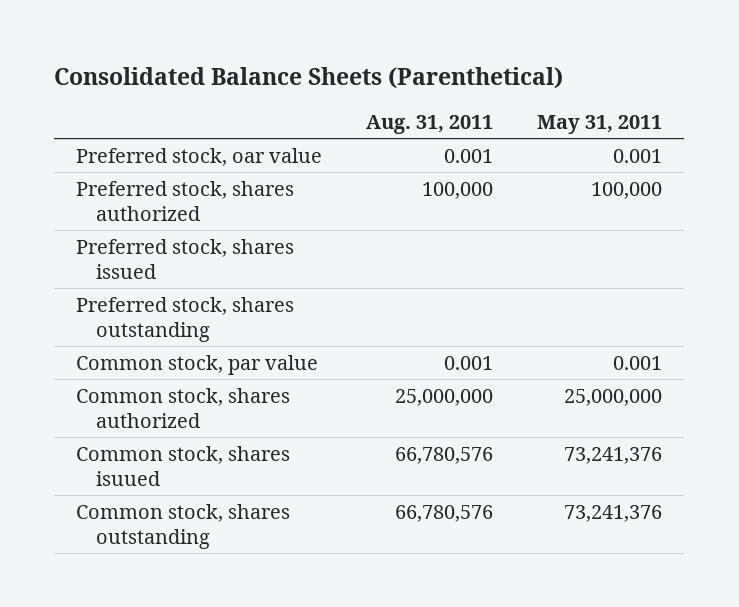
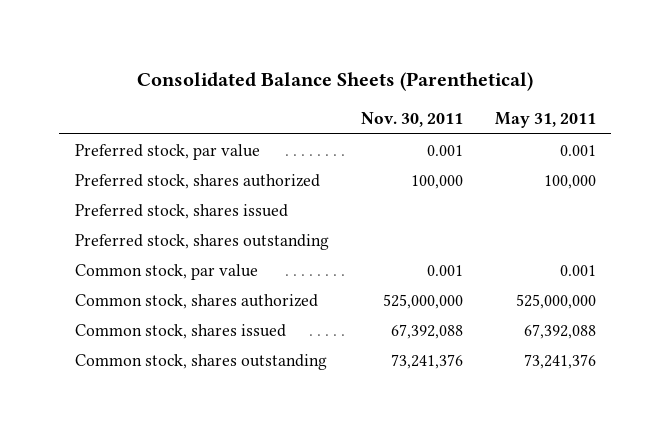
- | Aug. 31, 2011 | May 31, 2011
+ | Nov. 30, 2011 | May 31, 2011
- Preferred stock, oar value | 0.001 | 0.001
+ Preferred stock, par value | 0.001 | 0.001
- Common stock, shares authorized | 25,000,000 | 25,000,000
- Common stock, shares isuued | 66,780,576 | 73,241,376
+ Common stock, shares authorized | 525,000,000 | 525,000,000
+ Common stock, shares issued | 67,392,088 | 67,392,088

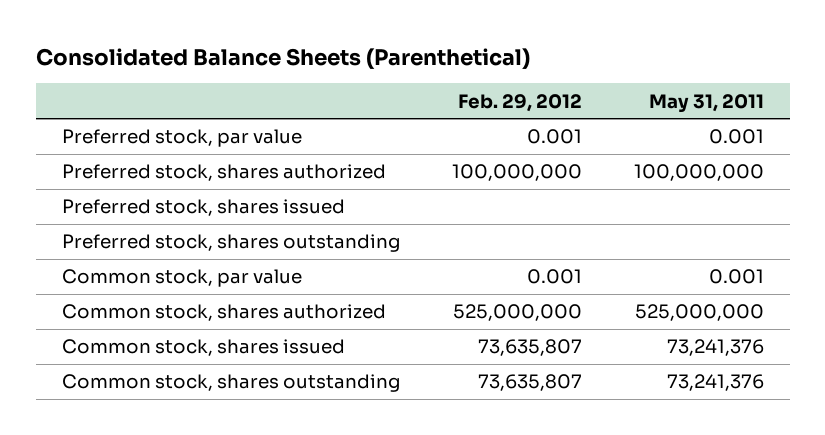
- | Nov. 30, 2011 | May 31, 2011
+ | Feb. 29, 2012 | May 31, 2011
- Preferred stock, shares authorized | 100,000 | 100,000
+ Preferred stock, shares authorized | 100,000,000 | 100,000,000
- Common stock, shares issued | 67,392,088 | 67,392,088
+ Common stock, shares issued | 73,635,807 | 73,241,376

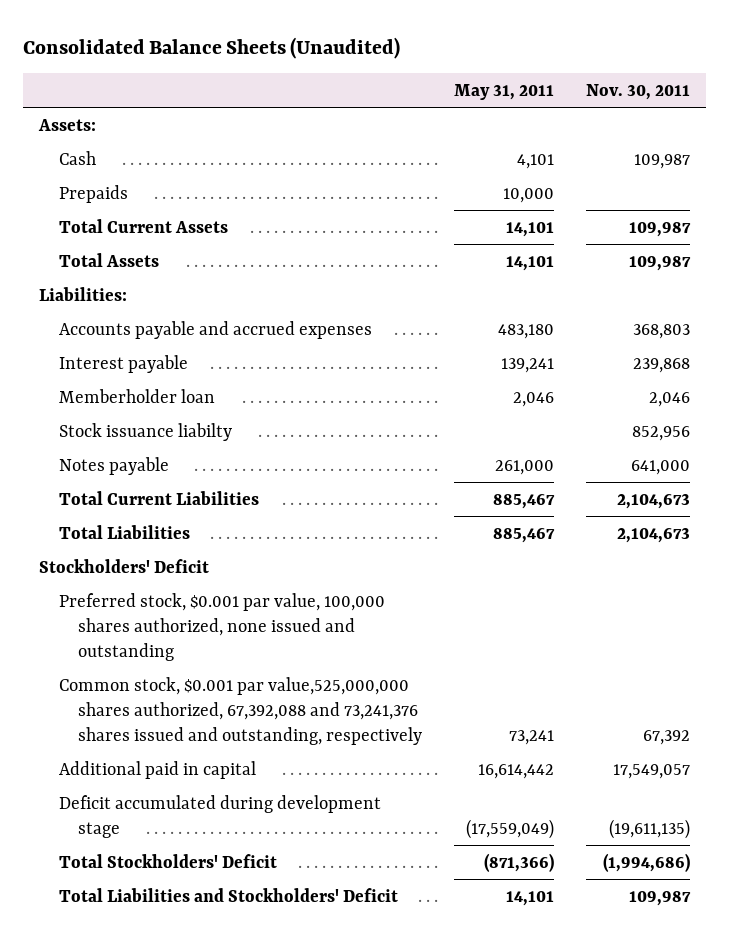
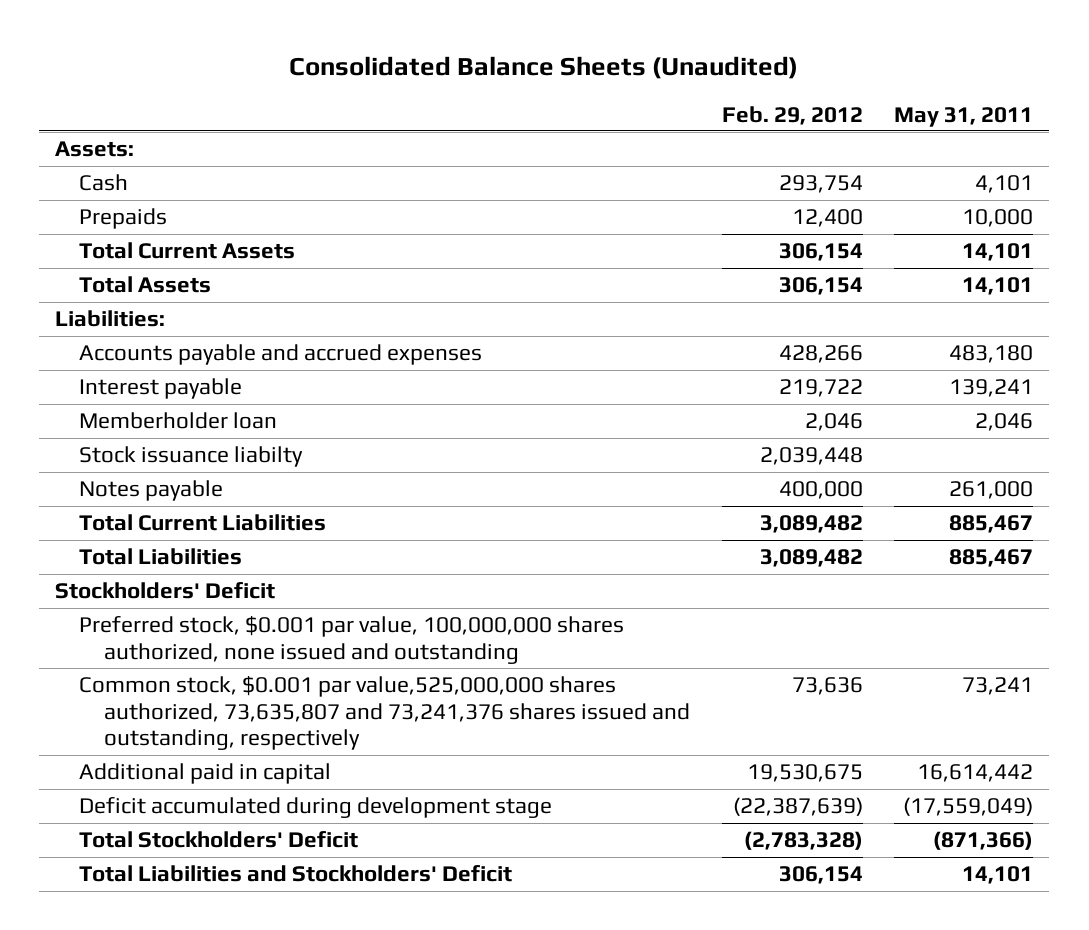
- | May 31, 2011 | Nov. 30, 2011
+ | Feb. 29, 2012 | May 31, 2011
- Preferred stock, $0.001 par value, 100,000 shares authorized, none issued and outstanding
- Common stock, $0.001 par value,525,000,000 shares authorized, 67,392,088 and 73,241,376 shares issued and outstanding, respectively | 73,241 | 67,392
+ Preferred stock, $0.001 par value, 100,000,000 shares authorized, none issued and outstanding
+ Common stock, $0.001 par value,525,000,000 shares authorized, 73,635,807 and 73,241,376 shares issued and outstanding, respectively | 73,636 | 73,241

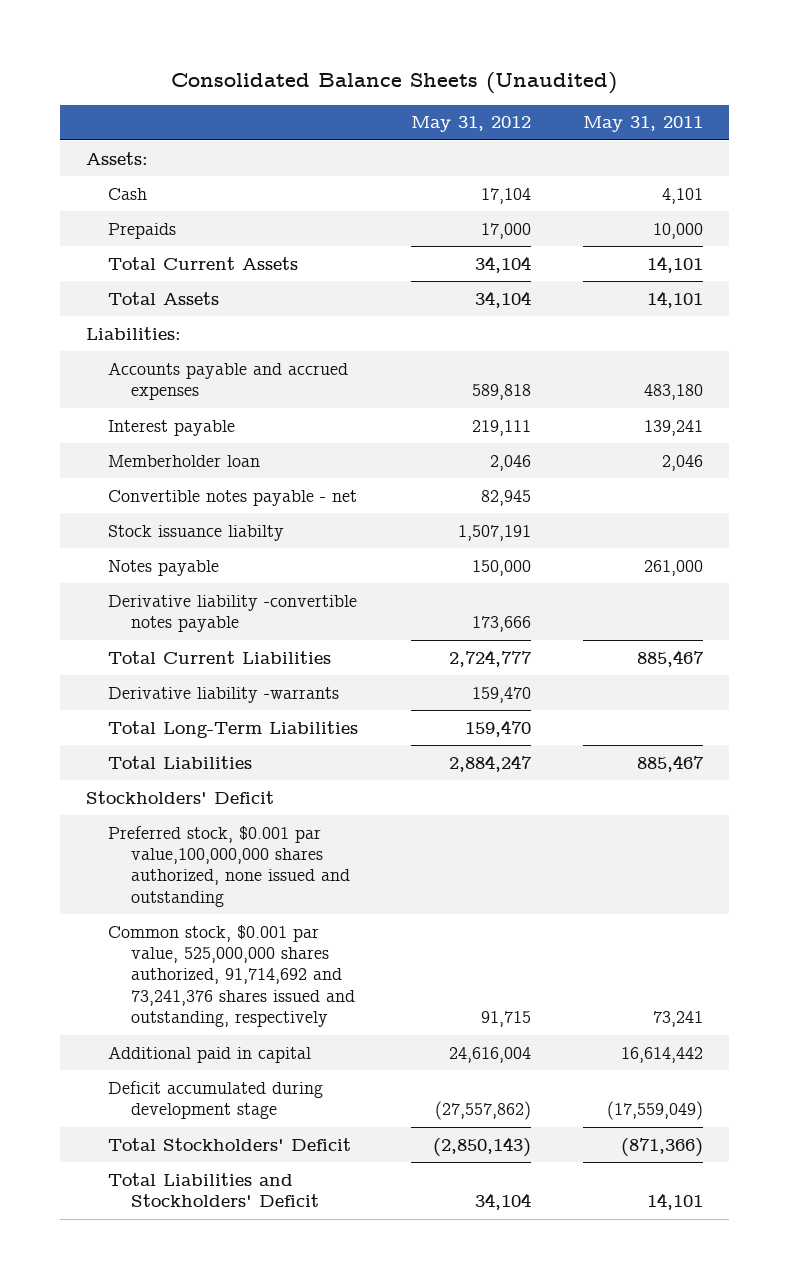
- | Feb. 29, 2012 | May 31, 2011
+ | May 31, 2012 | May 31, 2011
+ Convertible notes payable - net | 82,945 |
+ Derivative liability -convertible notes payable | 173,666 |
+ Derivative liability -warrants | 159,470 |
+ Total Long-Term Liabilities | 159,470 |
- Preferred stock, $0.001 par value, 100,000,000 shares authorized, none issued and outstanding
- Common stock, $0.001 par value,525,000,000 shares authorized, 73,635,807 and 73,241,376 shares issued and outstanding, respectively | 73,636 | 73,241
+ Preferred stock, $0.001 par value,100,000,000 shares authorized, none issued and outstanding
+ Common stock, $0.001 par value, 525,000,000 shares authorized, 91,714,692 and 73,241,376 shares issued and outstanding, respectively | 91,715 | 73,241

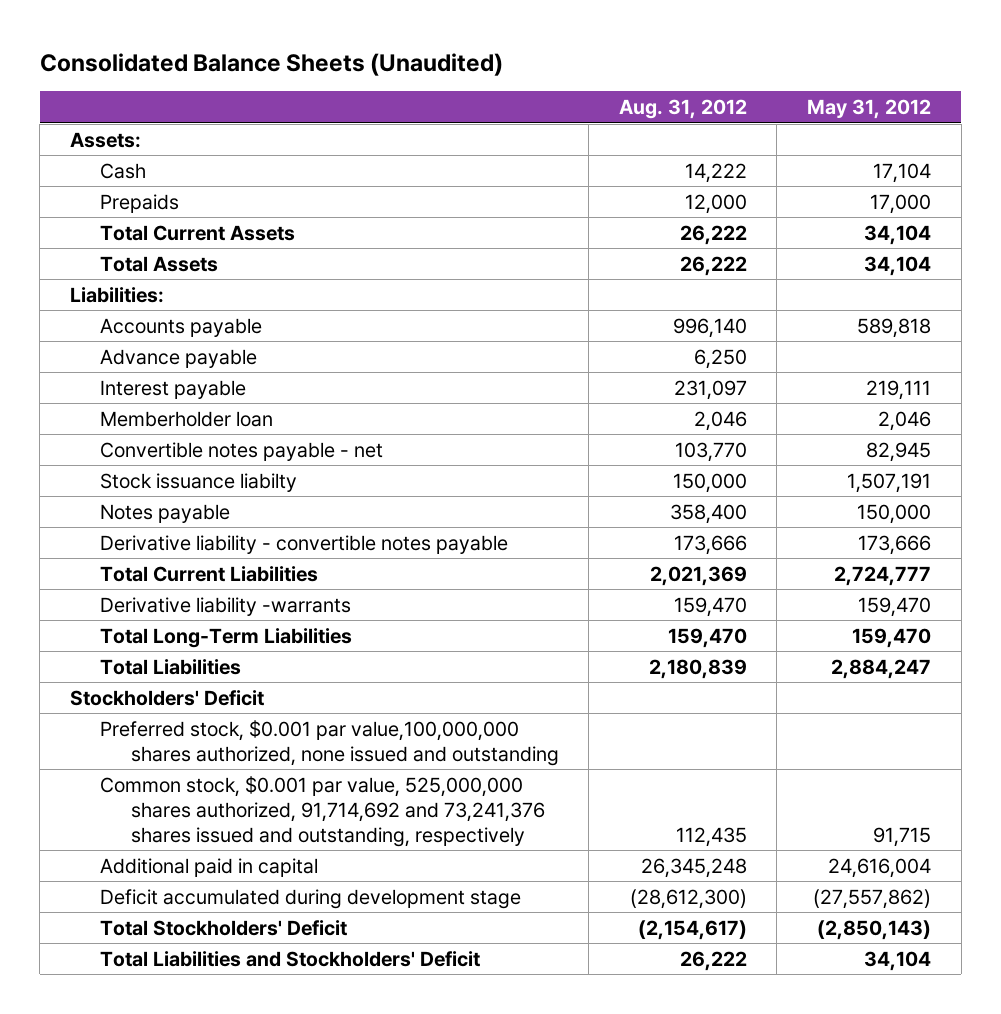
- | May 31, 2012 | May 31, 2011
+ | Aug. 31, 2012 | May 31, 2012
- Accounts payable and accrued expenses | 589,818 | 483,180
+ Accounts payable | 996,140 | 589,818
+ Advance payable | 6,250 |
- Derivative liability -convertible notes payable | 173,666 |
+ Derivative liability - convertible notes payable | 173,666 | 173,666

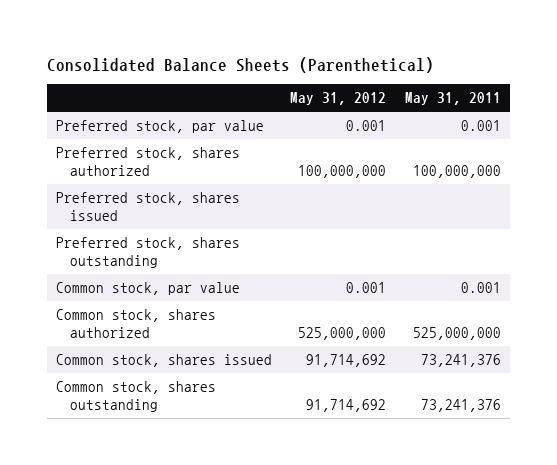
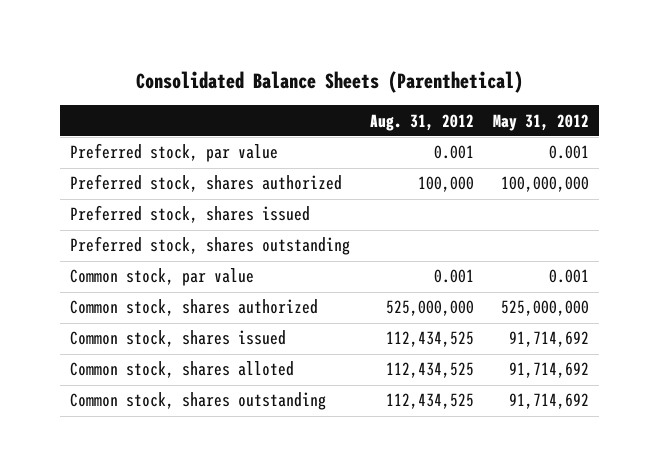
- | May 31, 2012 | May 31, 2011
+ | Aug. 31, 2012 | May 31, 2012
+ Common stock, shares alloted | 112,434,525 | 91,714,692

